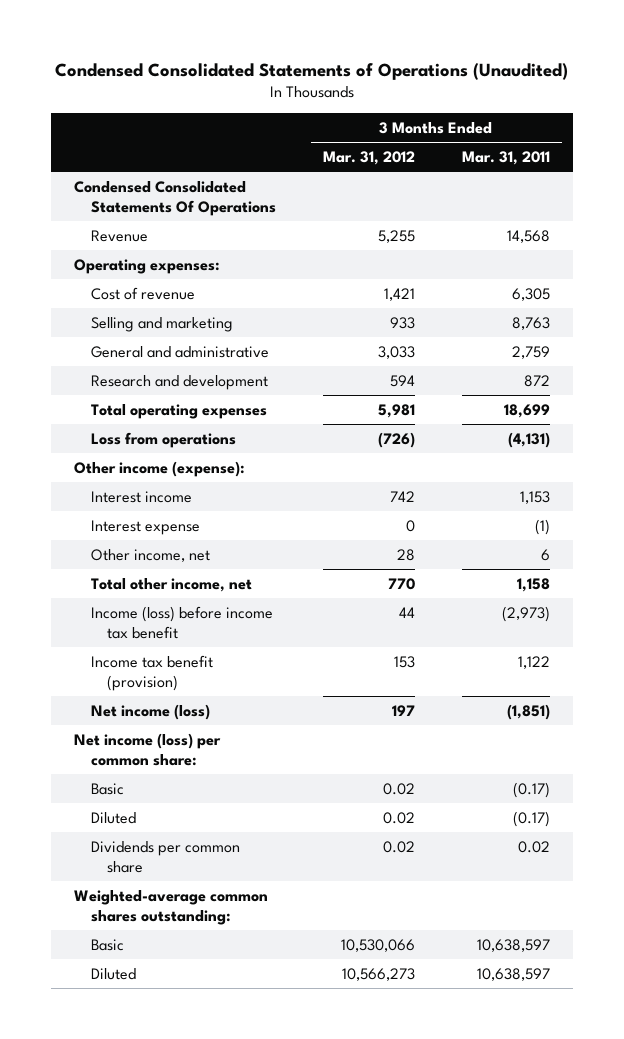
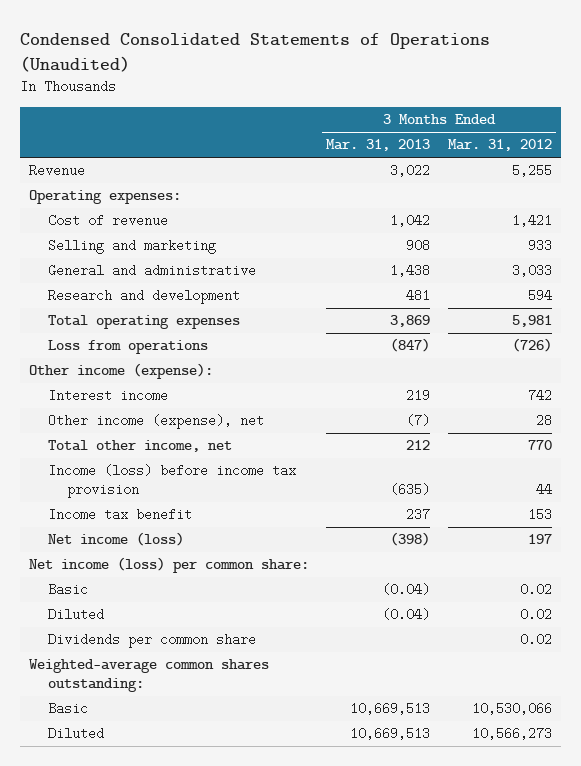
- | 3 Months Ended Mar. 31, 2012 | 3 Months Ended Mar. 31, 2011
+ | 3 Months Ended Mar. 31, 2013 | 3 Months Ended Mar. 31, 2012
- Condensed Consolidated Statements Of Operations
- Interest expense | 0 | (1)
- Other income, net | 28 | 6
+ Other income (expense), net | (7) | 28
- Income (loss) before income tax benefit | 44 | (2,973)
- Income tax benefit (provision) | 153 | 1,122
+ Income (loss) before income tax provision | (635) | 44
+ Income tax benefit | 237 | 153

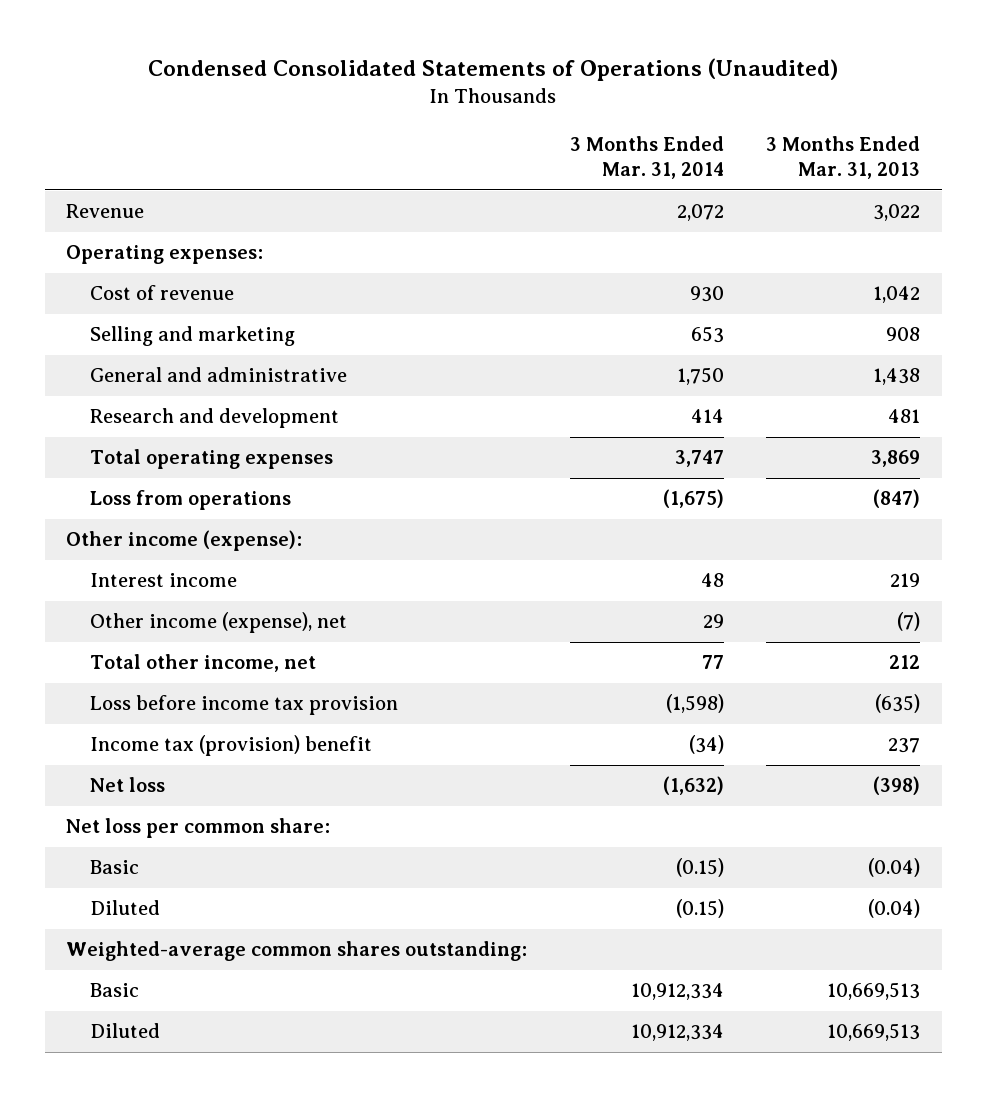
- | 3 Months Ended Mar. 31, 2013 | 3 Months Ended Mar. 31, 2012
+ | 3 Months Ended Mar. 31, 2014 | 3 Months Ended Mar. 31, 2013
- Income (loss) before income tax provision | (635) | 44
- Income tax benefit | 237 | 153
- Net income (loss) | (398) | 197
- Net income (loss) per common share:
+ Loss before income tax provision | (1,598) | (635)
+ Income tax (provision) benefit | (34) | 237
+ Net loss | (1,632) | (398)
+ Net loss per common share:
- Dividends per common share | | 0.02

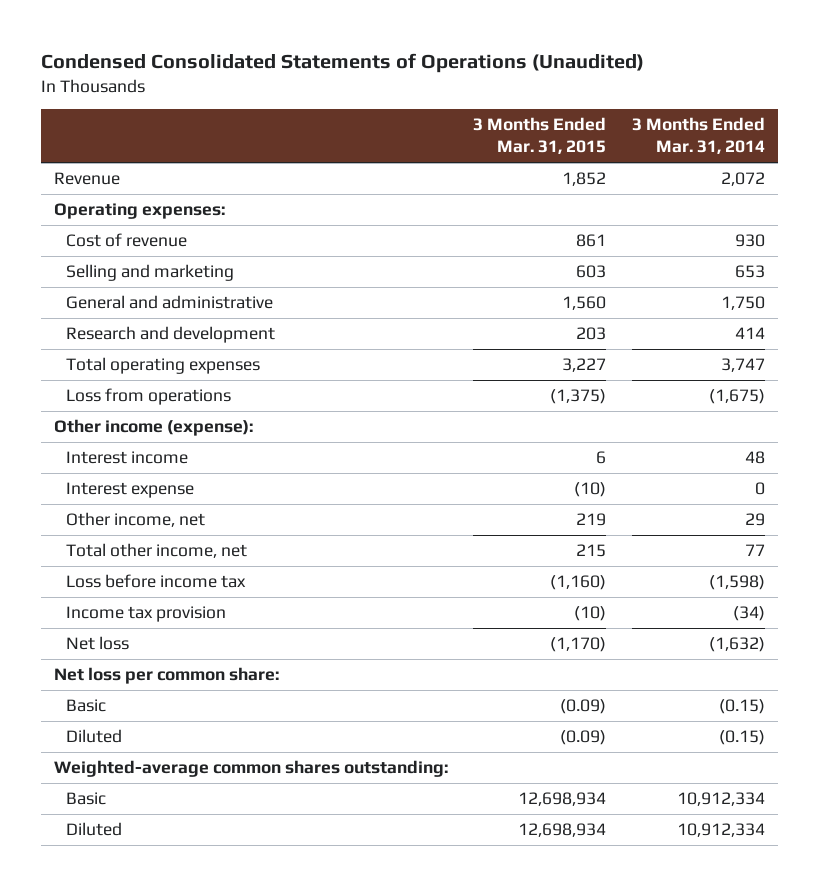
- | 3 Months Ended Mar. 31, 2014 | 3 Months Ended Mar. 31, 2013
+ | 3 Months Ended Mar. 31, 2015 | 3 Months Ended Mar. 31, 2014
- Other income (expense), net | 29 | (7)
+ Interest expense | (10) | 0
+ Other income, net | 219 | 29
- Loss before income tax provision | (1,598) | (635)
- Income tax (provision) benefit | (34) | 237
+ Loss before income tax | (1,160) | (1,598)
+ Income tax provision | (10) | (34)

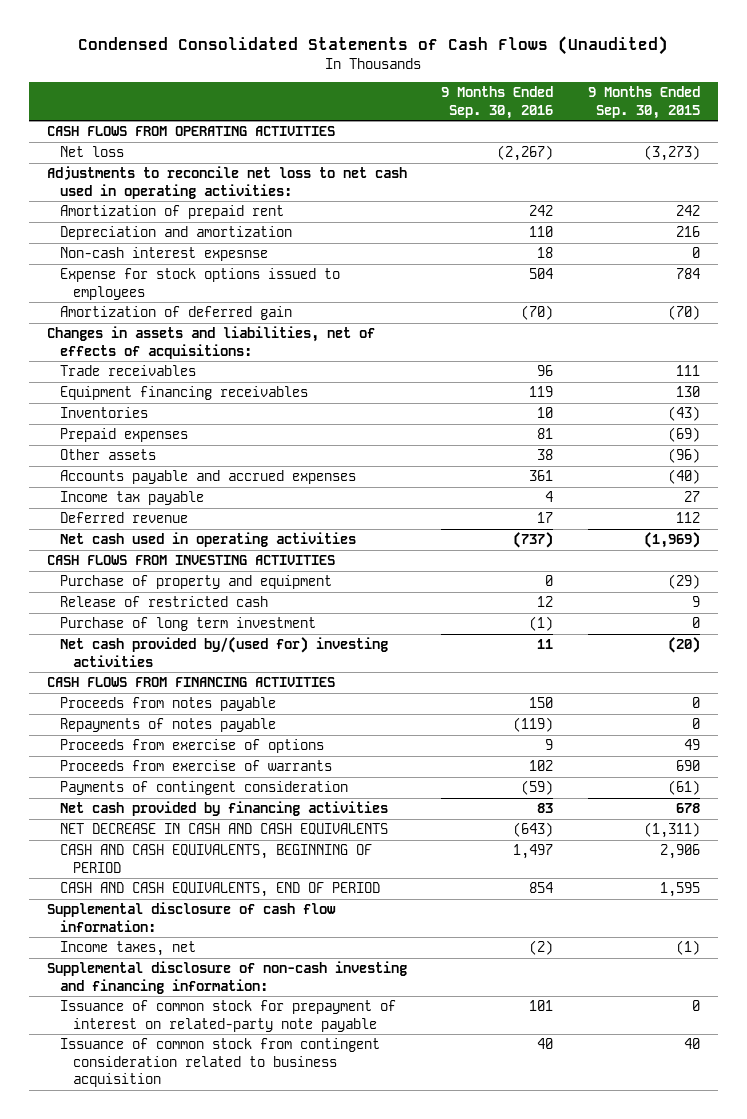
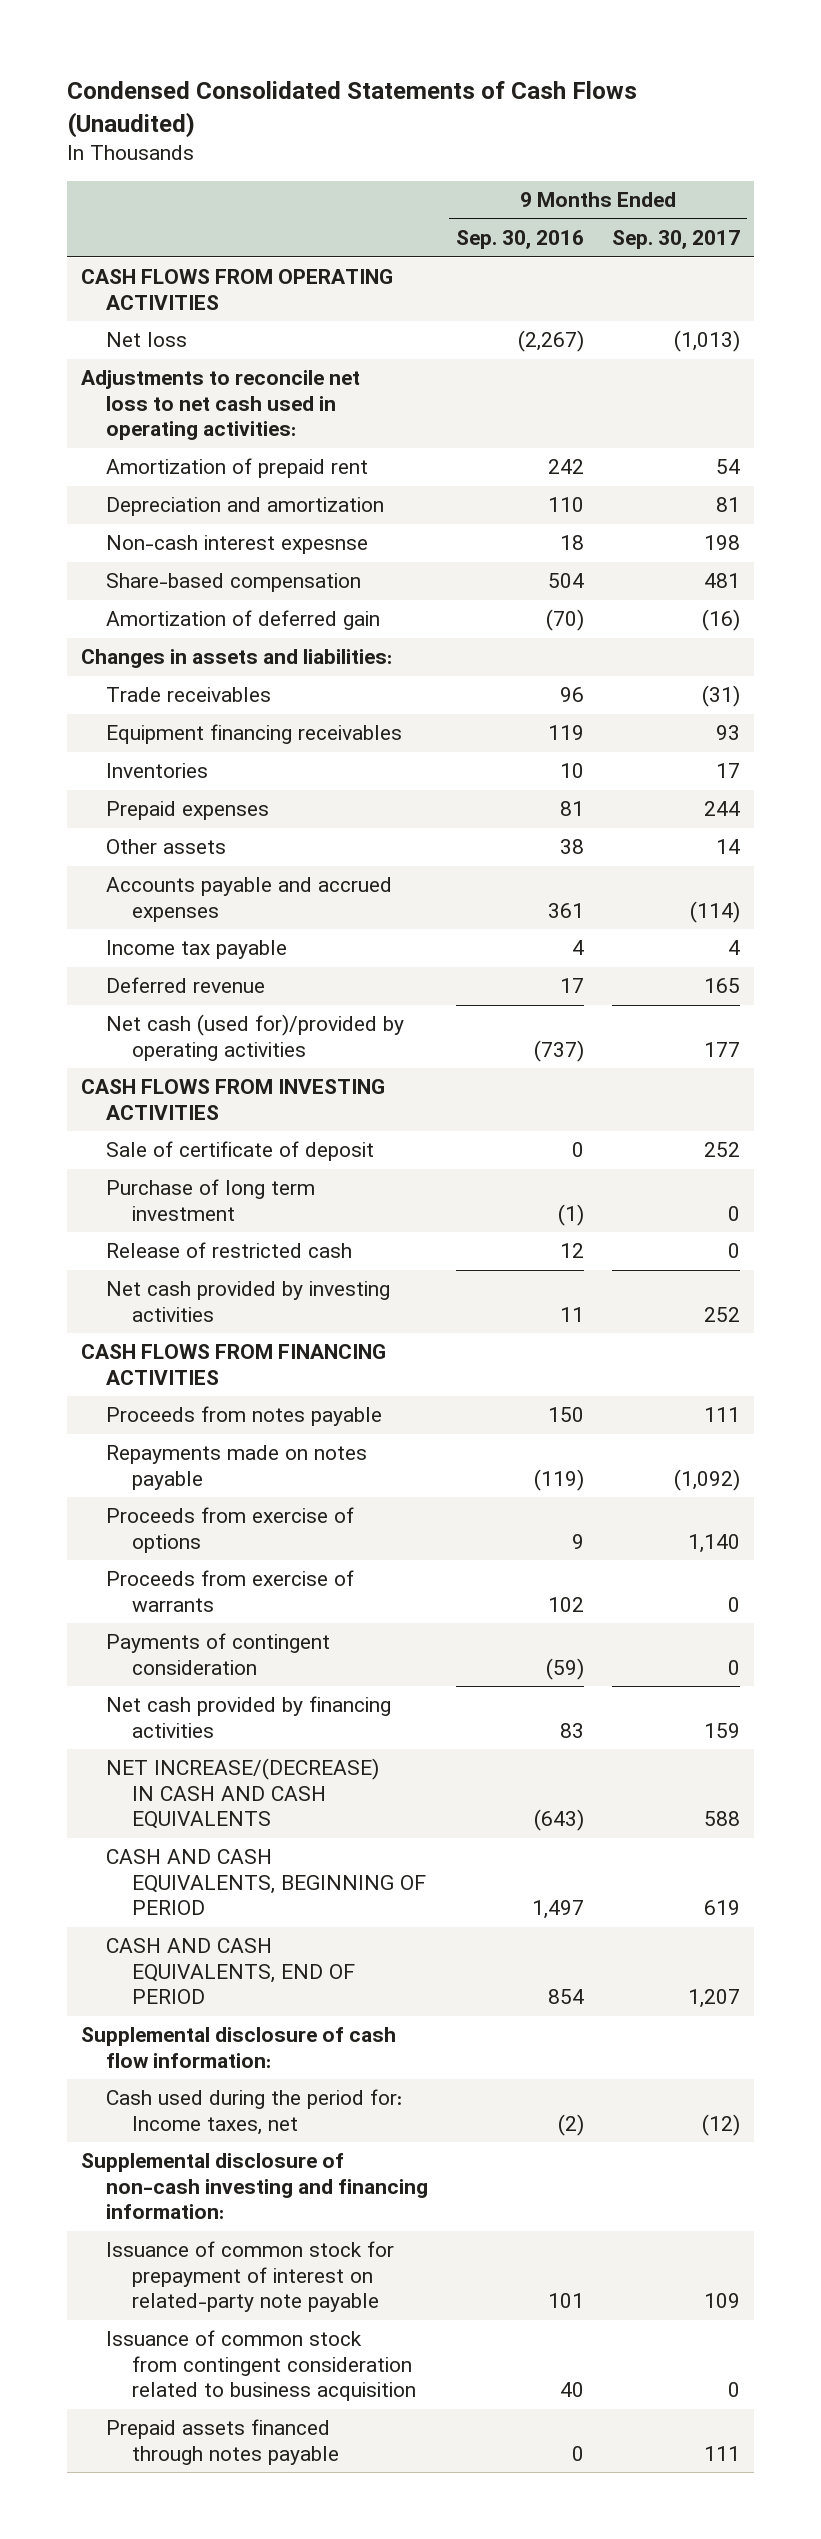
- | 9 Months Ended Sep. 30, 2016 | 9 Months Ended Sep. 30, 2015
+ | 9 Months Ended Sep. 30, 2016 | 9 Months Ended Sep. 30, 2017
- Expense for stock options issued to employees | 504 | 784
+ Share-based compensation | 504 | 481
- Changes in assets and liabilities, net of effects of acquisitions:
+ Changes in assets and liabilities:
- Net cash used in operating activities | (737) | (1,969)
+ Net cash (used for)/provided by operating activities | (737) | 177
- Purchase of property and equipment | 0 | (29)
+ Sale of certificate of deposit | 0 | 252
- Net cash provided by/(used for) investing activities | 11 | (20)
moved down: Release of restricted cash | 12 | 0
+ Net cash provided by investing activities | 11 | 252
- Repayments of notes payable | (119) | 0
+ Repayments made on notes payable | (119) | (1,092)
- NET DECREASE IN CASH AND CASH EQUIVALENTS | (643) | (1,311)
+ NET INCREASE/(DECREASE) IN CASH AND CASH EQUIVALENTS | (643) | 588
- Income taxes, net | (2) | (1)
+ Cash used during the period for: Income taxes, net | (2) | (12)
+ Prepaid assets financed through notes payable | 0 | 111

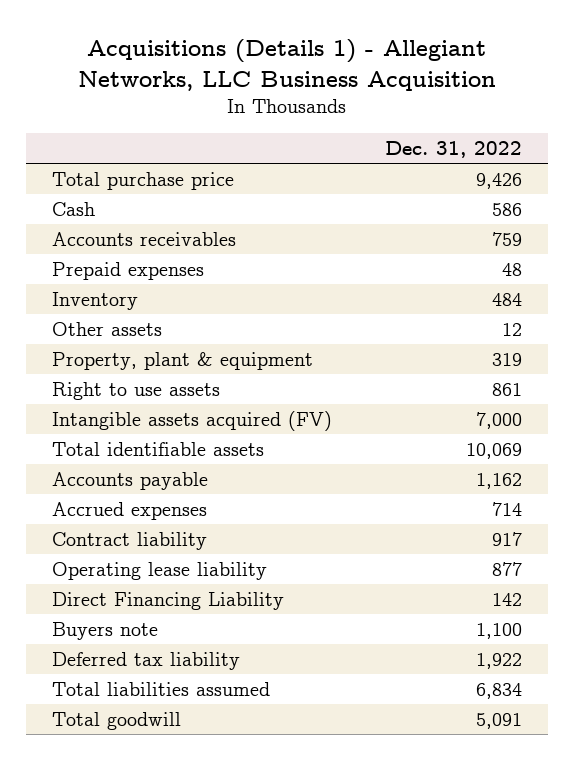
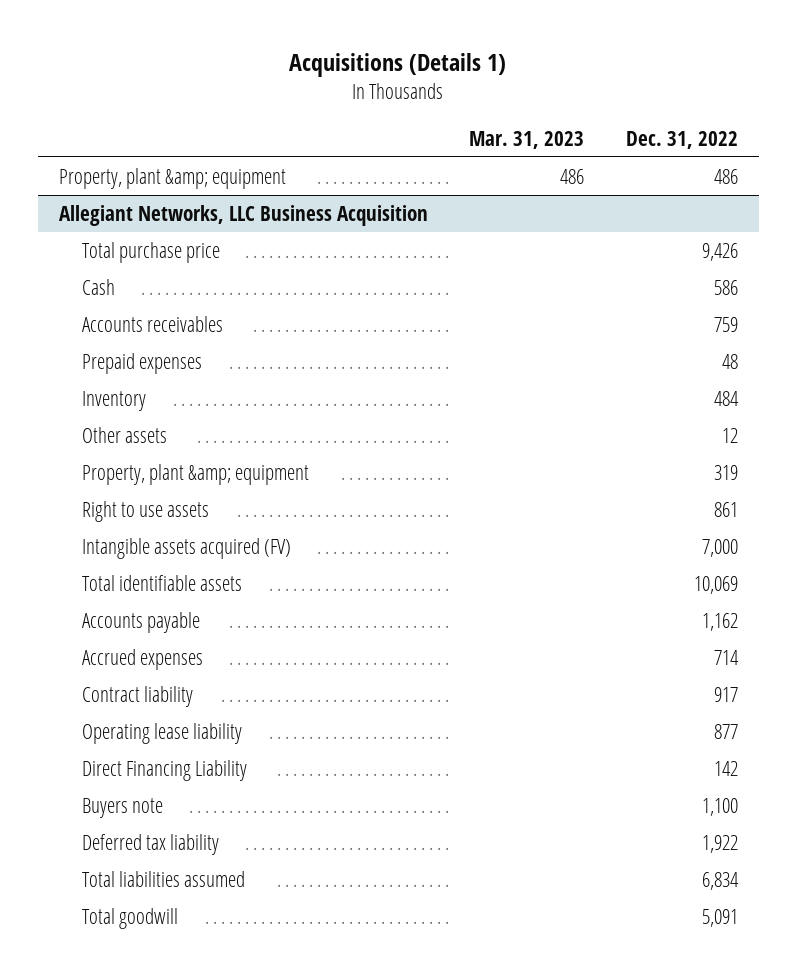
- Acquisitions (Details 1) - Allegiant Networks, LLC Business Acquisition
+ Acquisitions (Details 1)
- | Dec. 31, 2022
+ | Mar. 31, 2023 | Dec. 31, 2022
+ Property, plant &amp; equipment | 486 | 486
+ Allegiant Networks, LLC Business Acquisition
- Property, plant & equipment | 319
+ Property, plant &amp; equipment | | 319

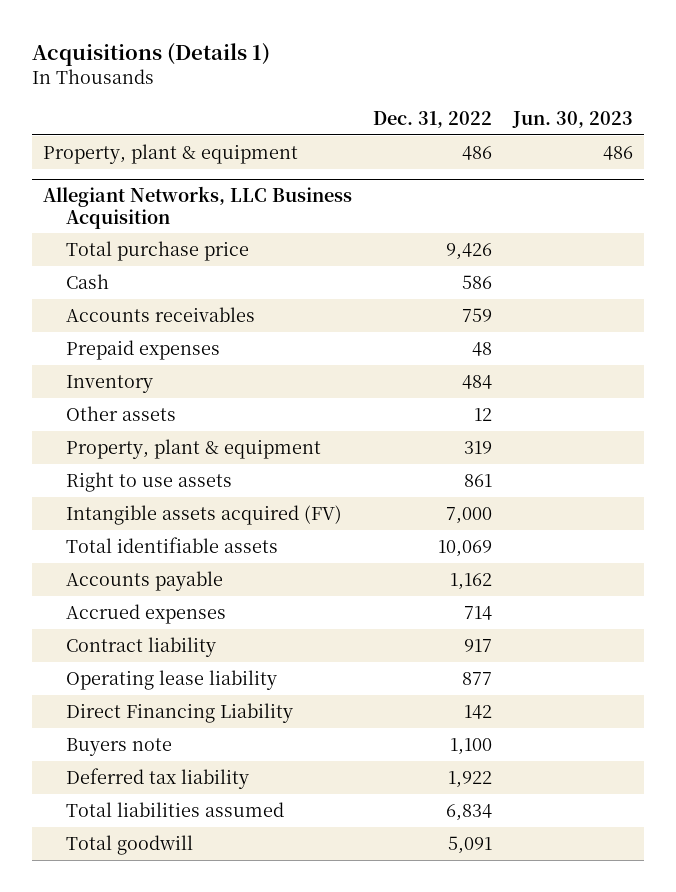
- | Mar. 31, 2023 | Dec. 31, 2022
+ | Dec. 31, 2022 | Jun. 30, 2023
- Property, plant &amp; equipment | 486 | 486
+ Property, plant & equipment | 486 | 486
@ Allegiant Networks, LLC Business Acquisition
- Property, plant &amp; equipment | | 319
+ Property, plant & equipment | 319 |

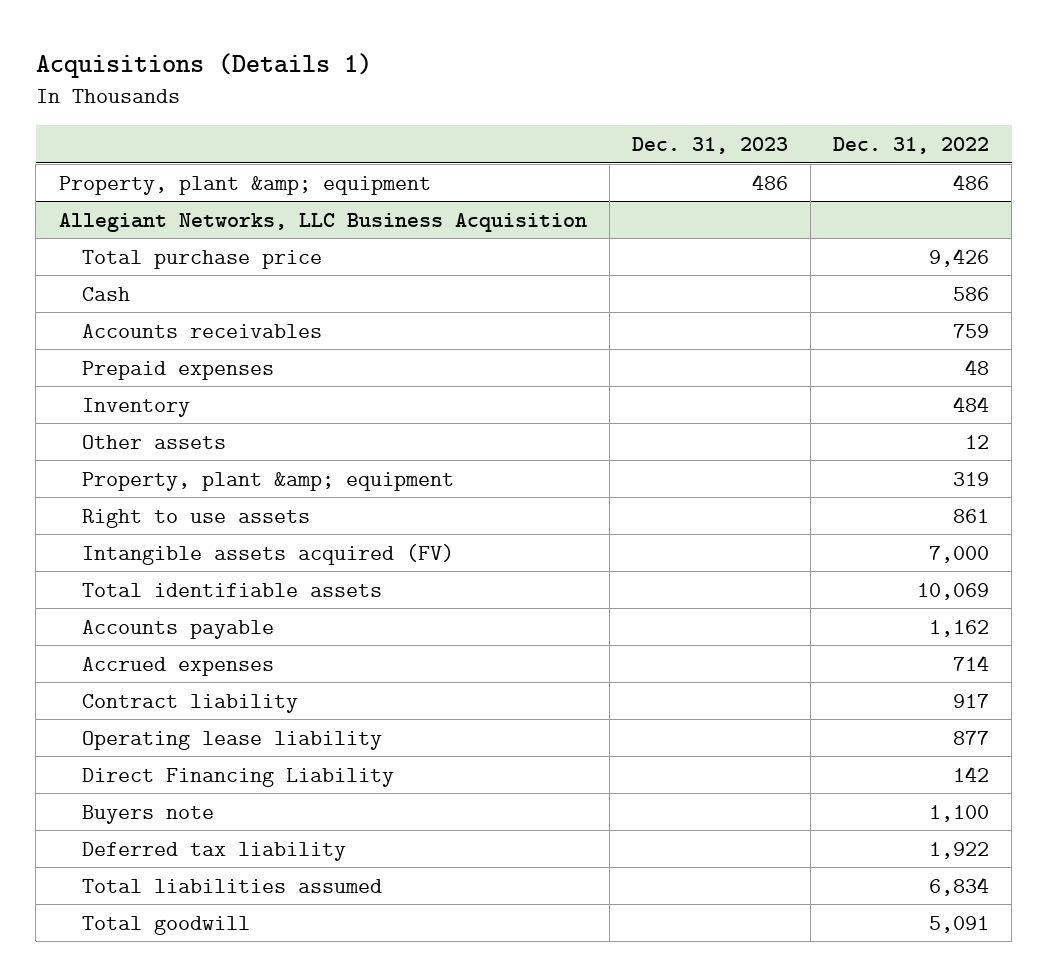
- | Dec. 31, 2022 | Jun. 30, 2023
+ | Dec. 31, 2023 | Dec. 31, 2022
- Property, plant & equipment | 486 | 486
+ Property, plant &amp; equipment | 486 | 486
@ Allegiant Networks, LLC Business Acquisition
- Property, plant & equipment | 319 |
+ Property, plant &amp; equipment | | 319

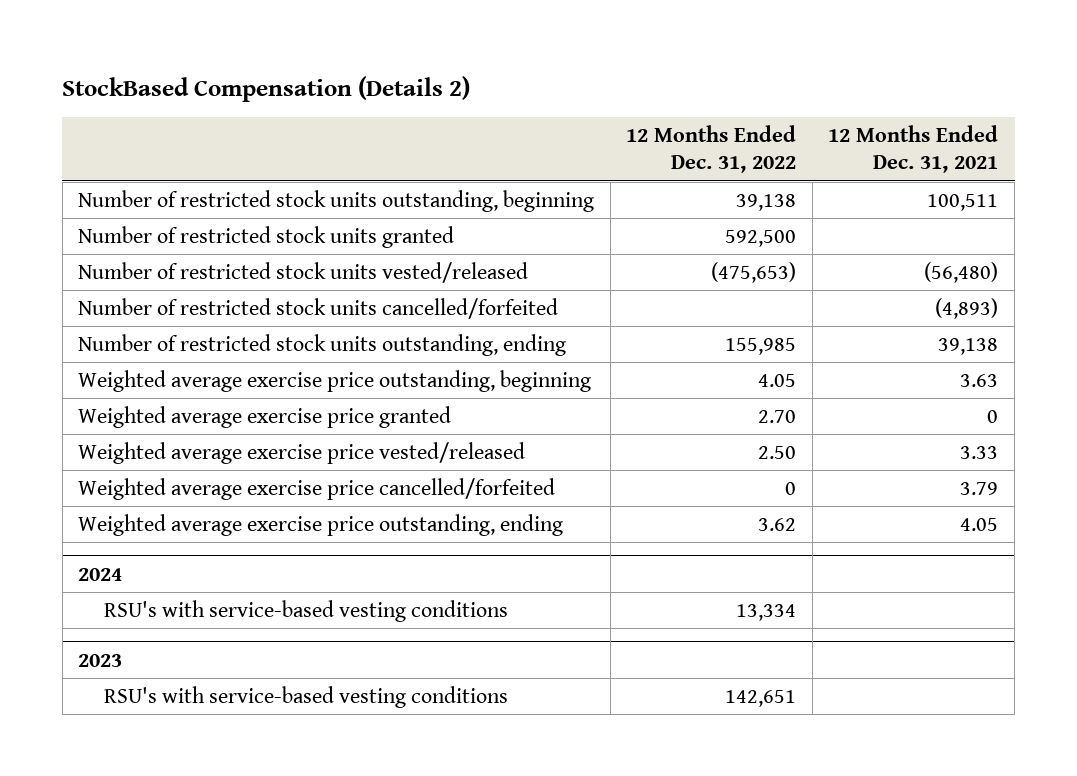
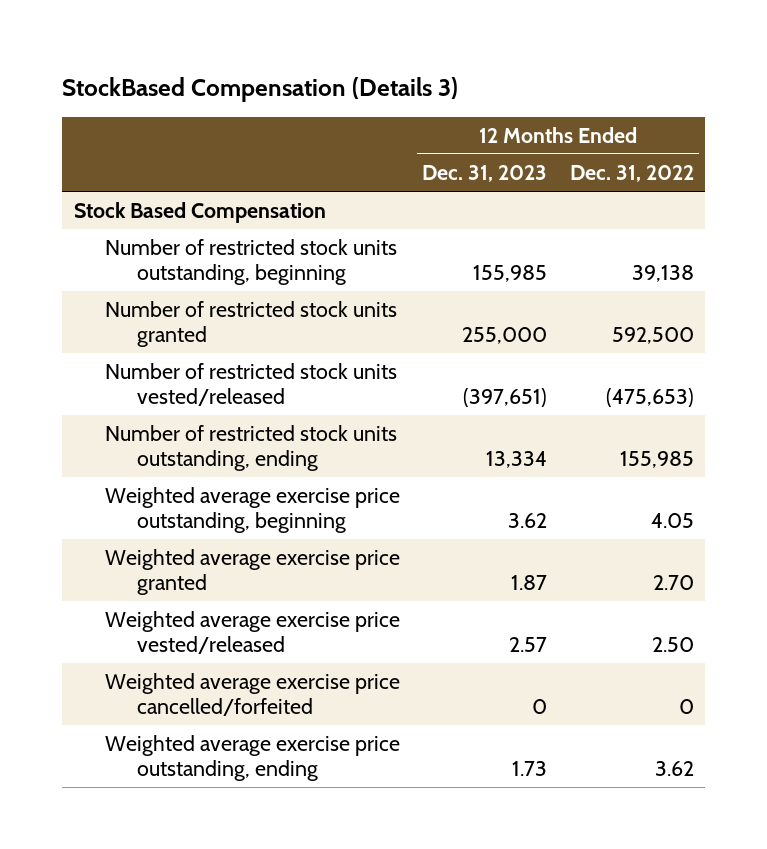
- StockBased Compensation (Details 2)
+ StockBased Compensation (Details 3)
- | 12 Months Ended Dec. 31, 2022 | 12 Months Ended Dec. 31, 2021
+ | 12 Months Ended Dec. 31, 2023 | 12 Months Ended Dec. 31, 2022
+ Stock Based Compensation
- Number of restricted stock units cancelled/forfeited | | (4,893)
- 2024
- RSU's with service-based vesting conditions | 13,334 |
- 2023
- RSU's with service-based vesting conditions | 142,651 |

